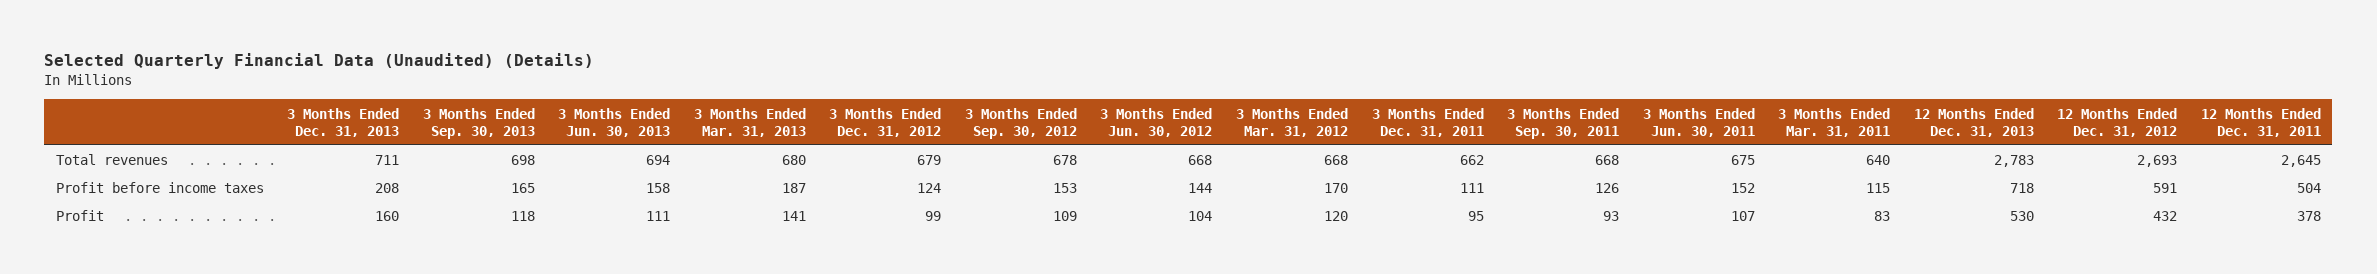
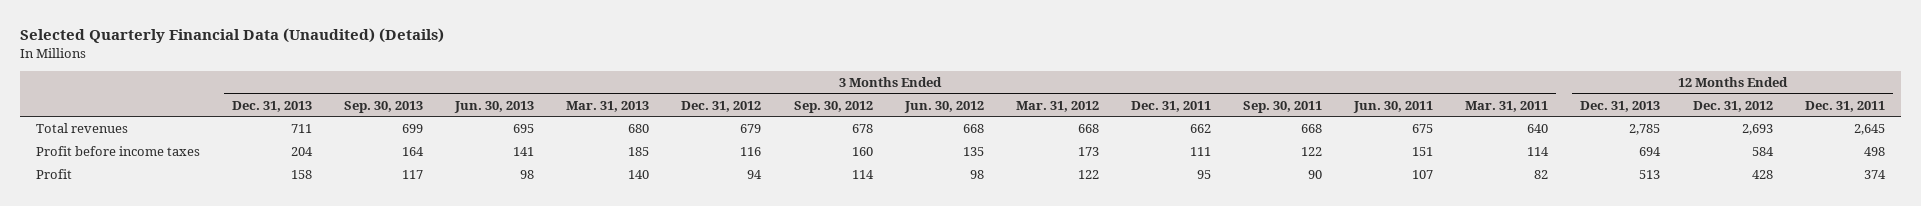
- Total revenues | 711 | 698 | 694 | 680 | 679 | 678 | 668 | 668 | 662 | 668 | 675 | 640 | 2,783 | 2,693 | 2,645
- Profit before income taxes | 208 | 165 | 158 | 187 | 124 | 153 | 144 | 170 | 111 | 126 | 152 | 115 | 718 | 591 | 504
- Profit | 160 | 118 | 111 | 141 | 99 | 109 | 104 | 120 | 95 | 93 | 107 | 83 | 530 | 432 | 378
+ Total revenues | 711 | 699 | 695 | 680 | 679 | 678 | 668 | 668 | 662 | 668 | 675 | 640 | 2,785 | 2,693 | 2,645
+ Profit before income taxes | 204 | 164 | 141 | 185 | 116 | 160 | 135 | 173 | 111 | 122 | 151 | 114 | 694 | 584 | 498
+ Profit | 158 | 117 | 98 | 140 | 94 | 114 | 98 | 122 | 95 | 90 | 107 | 82 | 513 | 428 | 374

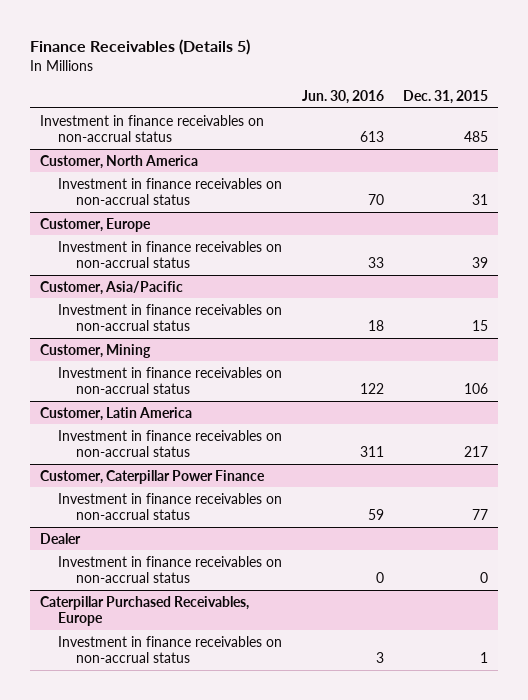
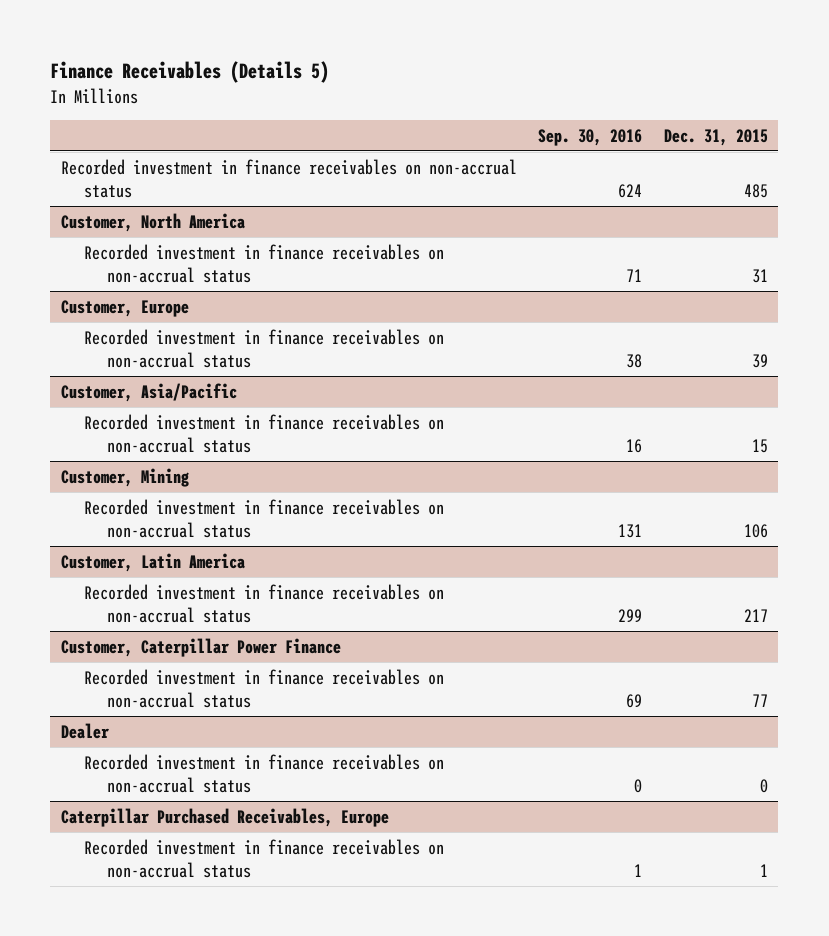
- | Jun. 30, 2016 | Dec. 31, 2015
+ | Sep. 30, 2016 | Dec. 31, 2015
- Investment in finance receivables on non-accrual status | 613 | 485
+ Recorded investment in finance receivables on non-accrual status | 624 | 485
@ Customer, North America
- Investment in finance receivables on non-accrual status | 70 | 31
+ Recorded investment in finance receivables on non-accrual status | 71 | 31
@ Customer, Europe
- Investment in finance receivables on non-accrual status | 33 | 39
+ Recorded investment in finance receivables on non-accrual status | 38 | 39
@ Customer, Asia/Pacific
- Investment in finance receivables on non-accrual status | 18 | 15
+ Recorded investment in finance receivables on non-accrual status | 16 | 15
@ Customer, Mining
- Investment in finance receivables on non-accrual status | 122 | 106
+ Recorded investment in finance receivables on non-accrual status | 131 | 106
@ Customer, Latin America
- Investment in finance receivables on non-accrual status | 311 | 217
+ Recorded investment in finance receivables on non-accrual status | 299 | 217
@ Customer, Caterpillar Power Finance
- Investment in finance receivables on non-accrual status | 59 | 77
+ Recorded investment in finance receivables on non-accrual status | 69 | 77
@ Dealer
- Investment in finance receivables on non-accrual status | 0 | 0
+ Recorded investment in finance receivables on non-accrual status | 0 | 0
@ Caterpillar Purchased Receivables, Europe
- Investment in finance receivables on non-accrual status | 3 | 1
+ Recorded investment in finance receivables on non-accrual status | 1 | 1

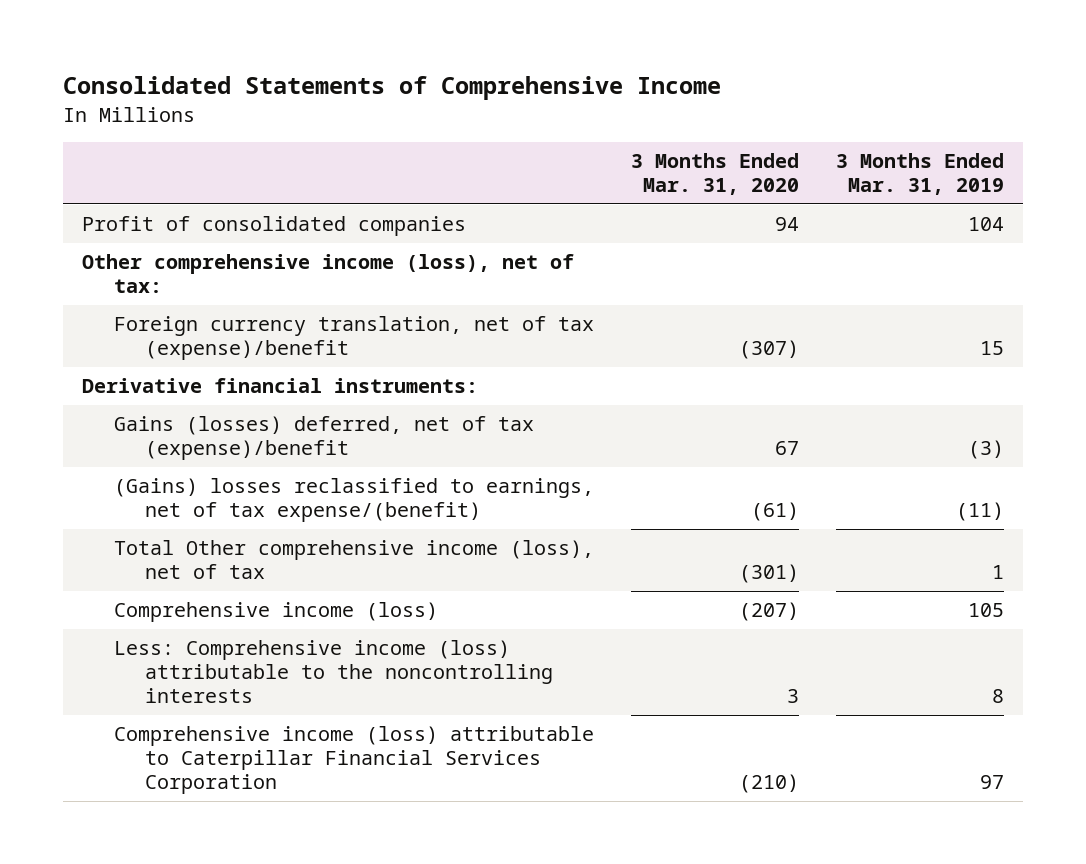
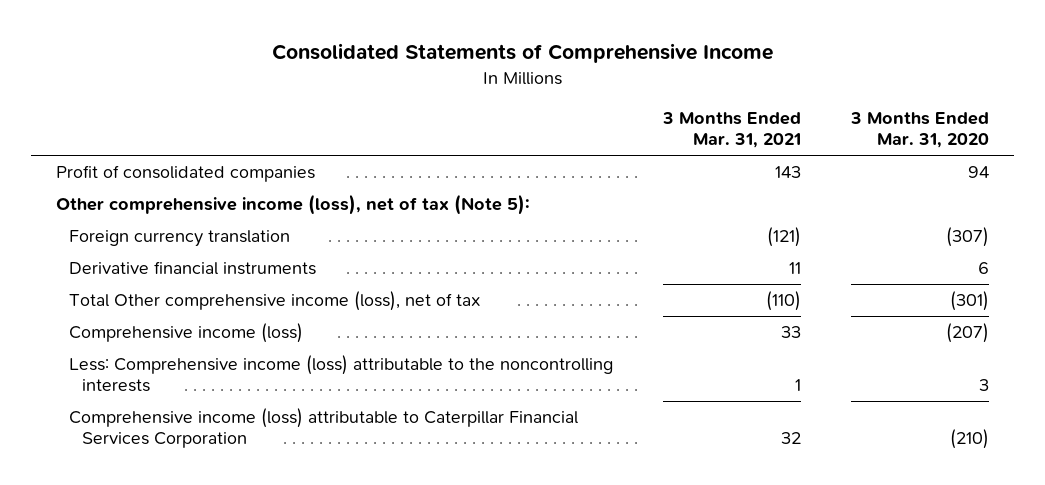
- | 3 Months Ended Mar. 31, 2020 | 3 Months Ended Mar. 31, 2019
+ | 3 Months Ended Mar. 31, 2021 | 3 Months Ended Mar. 31, 2020
- Other comprehensive income (loss), net of tax:
- Foreign currency translation, net of tax (expense)/benefit | (307) | 15
- Derivative financial instruments:
- Gains (losses) deferred, net of tax (expense)/benefit | 67 | (3)
- (Gains) losses reclassified to earnings, net of tax expense/(benefit) | (61) | (11)
+ Other comprehensive income (loss), net of tax (Note 5):
+ Foreign currency translation | (121) | (307)
+ Derivative financial instruments | 11 | 6

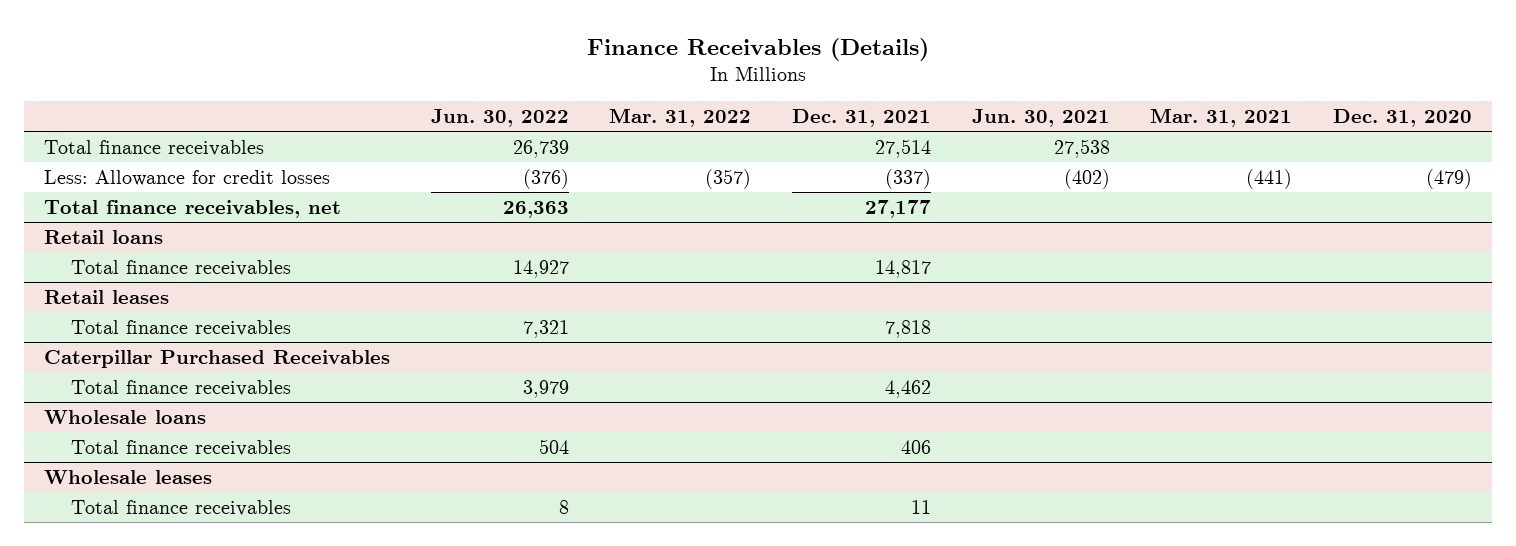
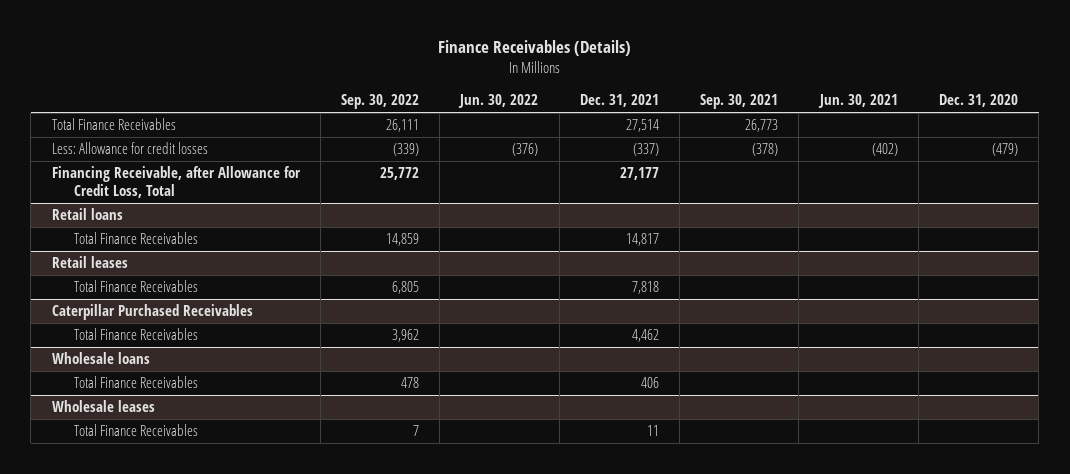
- | Jun. 30, 2022 | Mar. 31, 2022 | Dec. 31, 2021 | Jun. 30, 2021 | Mar. 31, 2021 | Dec. 31, 2020
+ | Sep. 30, 2022 | Jun. 30, 2022 | Dec. 31, 2021 | Sep. 30, 2021 | Jun. 30, 2021 | Dec. 31, 2020
- Total finance receivables | 26,739 | | 27,514 | 27,538 | |
+ Total Finance Receivables | 26,111 | | 27,514 | 26,773 | |
- Total finance receivables, net | 26,363 | | 27,177 | | |
+ Financing Receivable, after Allowance for Credit Loss, Total | 25,772 | | 27,177 | | |
@ Retail loans
- Total finance receivables | 14,927 | | 14,817 | | |
+ Total Finance Receivables | 14,859 | | 14,817 | | |
@ Retail leases
- Total finance receivables | 7,321 | | 7,818 | | |
+ Total Finance Receivables | 6,805 | | 7,818 | | |
@ Caterpillar Purchased Receivables
- Total finance receivables | 3,979 | | 4,462 | | |
+ Total Finance Receivables | 3,962 | | 4,462 | | |
@ Wholesale loans
- Total finance receivables | 504 | | 406 | | |
+ Total Finance Receivables | 478 | | 406 | | |
@ Wholesale leases
- Total finance receivables | 8 | | 11 | | |
+ Total Finance Receivables | 7 | | 11 | | |

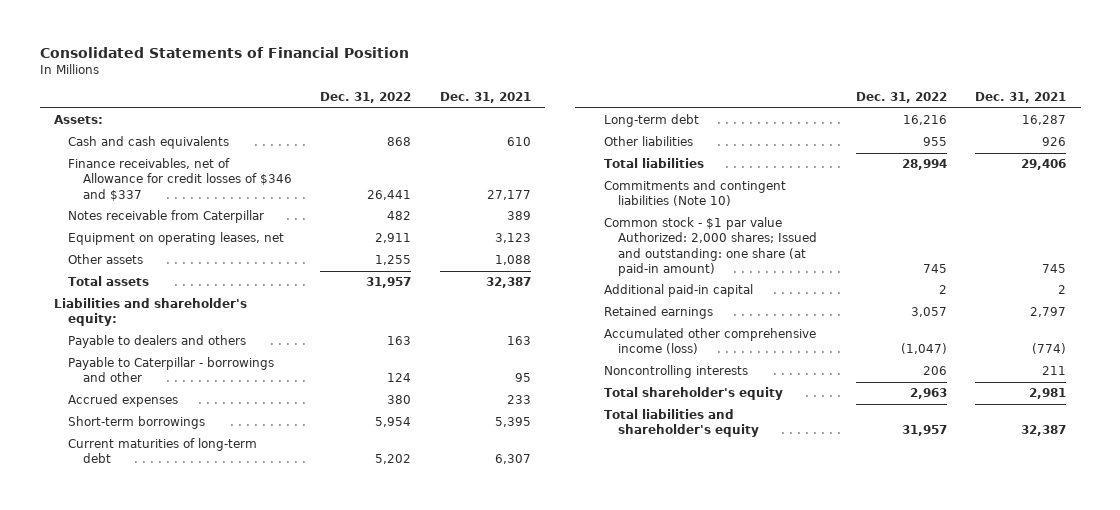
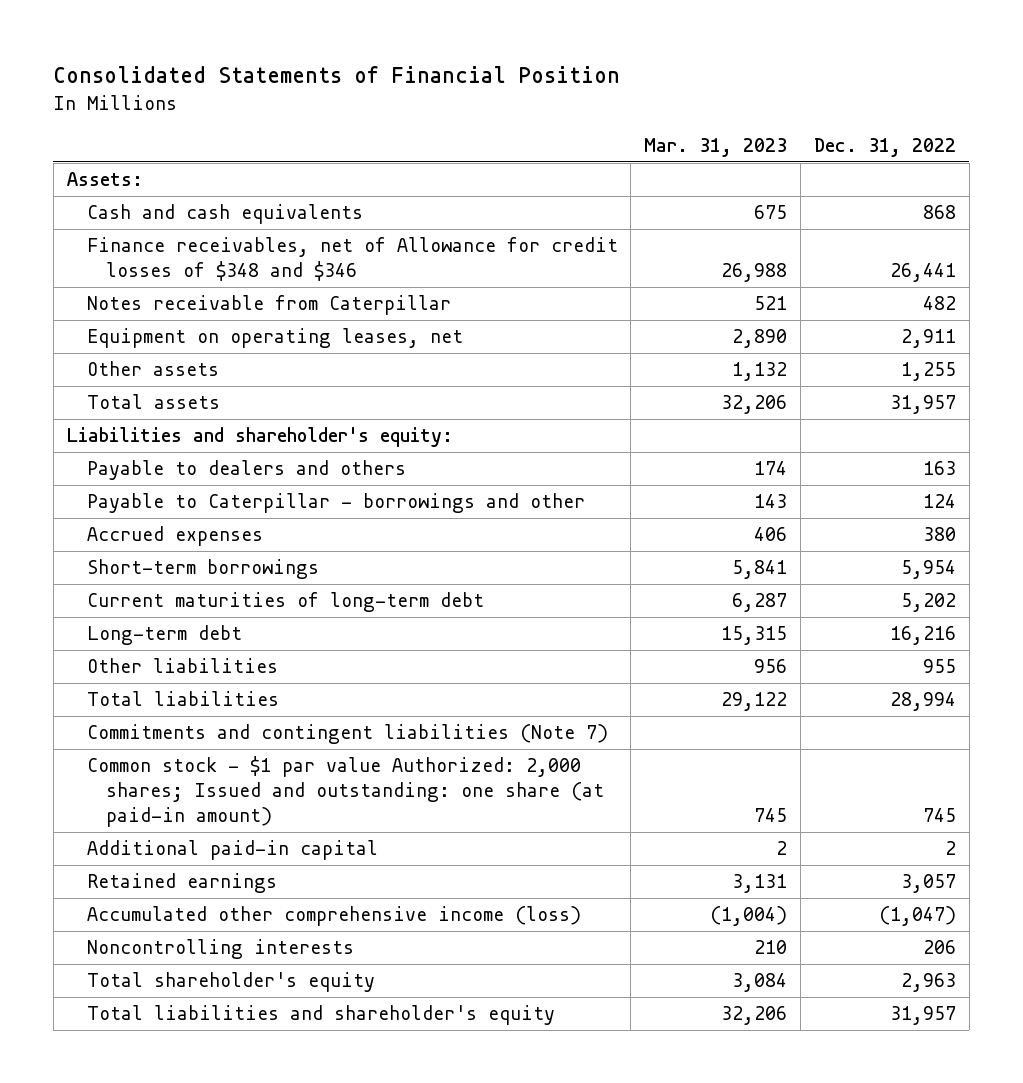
- | Dec. 31, 2022 | Dec. 31, 2021
+ | Mar. 31, 2023 | Dec. 31, 2022
- Finance receivables, net of Allowance for credit losses of $346 and $337 | 26,441 | 27,177
+ Finance receivables, net of Allowance for credit losses of $348 and $346 | 26,988 | 26,441
- Commitments and contingent liabilities (Note 10)
+ Commitments and contingent liabilities (Note 7)

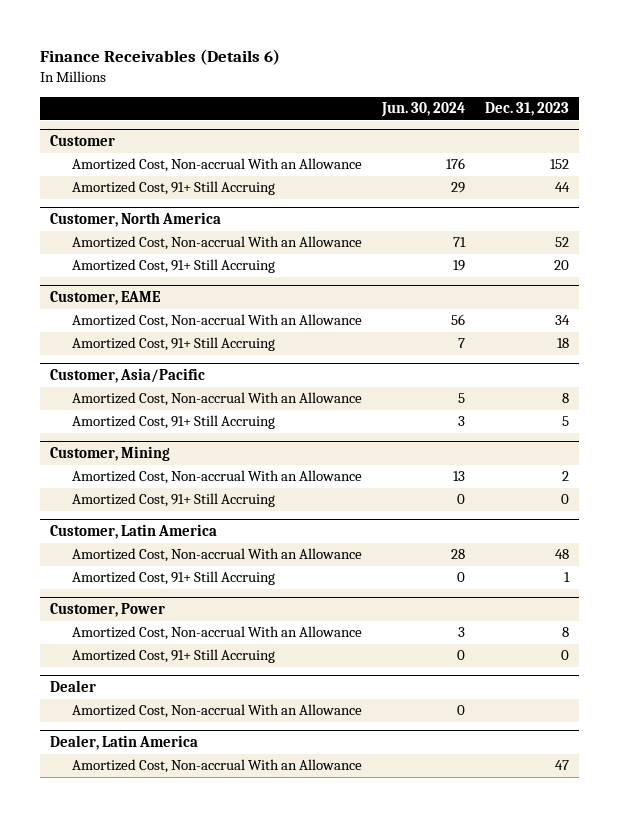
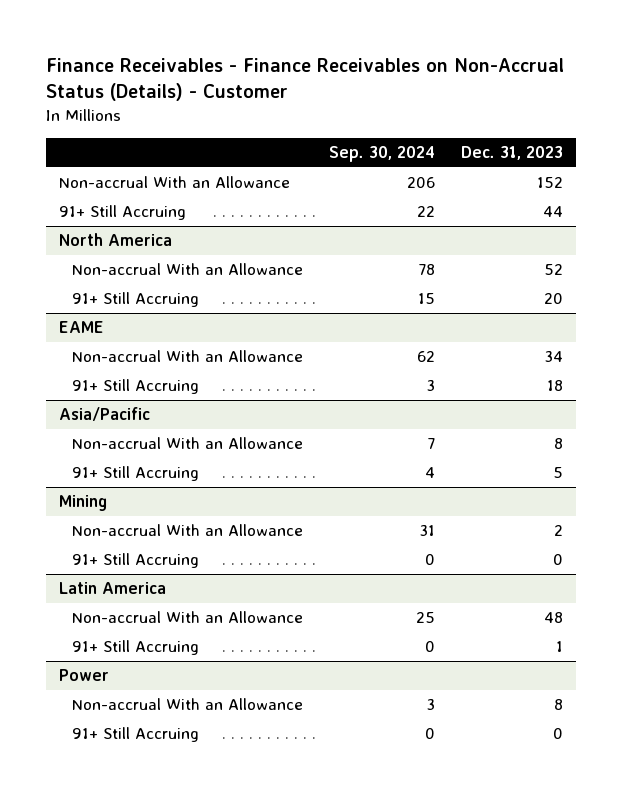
- Finance Receivables (Details 6)
+ Finance Receivables - Finance Receivables on Non-Accrual Status (Details) - Customer
- | Jun. 30, 2024 | Dec. 31, 2023
+ | Sep. 30, 2024 | Dec. 31, 2023
- Customer
- Amortized Cost, Non-accrual With an Allowance | 176 | 152
- Amortized Cost, 91+ Still Accruing | 29 | 44
- Customer, North America
- Amortized Cost, Non-accrual With an Allowance | 71 | 52
- Amortized Cost, 91+ Still Accruing | 19 | 20
- Customer, EAME
- Amortized Cost, Non-accrual With an Allowance | 56 | 34
- Amortized Cost, 91+ Still Accruing | 7 | 18
- Customer, Asia/Pacific
- Amortized Cost, Non-accrual With an Allowance | 5 | 8
- Amortized Cost, 91+ Still Accruing | 3 | 5
- Customer, Mining
- Amortized Cost, Non-accrual With an Allowance | 13 | 2
- Amortized Cost, 91+ Still Accruing | 0 | 0
- Customer, Latin America
- Amortized Cost, Non-accrual With an Allowance | 28 | 48
- Amortized Cost, 91+ Still Accruing | 0 | 1
- Customer, Power
- Amortized Cost, Non-accrual With an Allowance | 3 | 8
- Amortized Cost, 91+ Still Accruing | 0 | 0
- Dealer
- Amortized Cost, Non-accrual With an Allowance | 0 |
- Dealer, Latin America
- Amortized Cost, Non-accrual With an Allowance | | 47
+ Non-accrual With an Allowance | 206 | 152
+ 91+ Still Accruing | 22 | 44
+ North America
+ Non-accrual With an Allowance | 78 | 52
+ 91+ Still Accruing | 15 | 20
+ EAME
+ Non-accrual With an Allowance | 62 | 34
+ 91+ Still Accruing | 3 | 18
+ Asia/Pacific
+ Non-accrual With an Allowance | 7 | 8
+ 91+ Still Accruing | 4 | 5
+ Mining
+ Non-accrual With an Allowance | 31 | 2
+ 91+ Still Accruing | 0 | 0
+ Latin America
+ Non-accrual With an Allowance | 25 | 48
+ 91+ Still Accruing | 0 | 1
+ Power
+ Non-accrual With an Allowance | 3 | 8
+ 91+ Still Accruing | 0 | 0

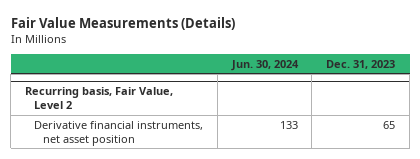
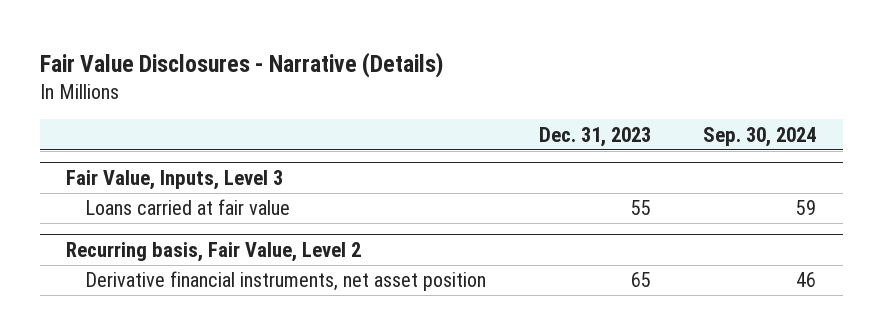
- Fair Value Measurements (Details)
+ Fair Value Disclosures - Narrative (Details)
- | Jun. 30, 2024 | Dec. 31, 2023
+ | Dec. 31, 2023 | Sep. 30, 2024
+ Fair Value, Inputs, Level 3
+ Loans carried at fair value | 55 | 59

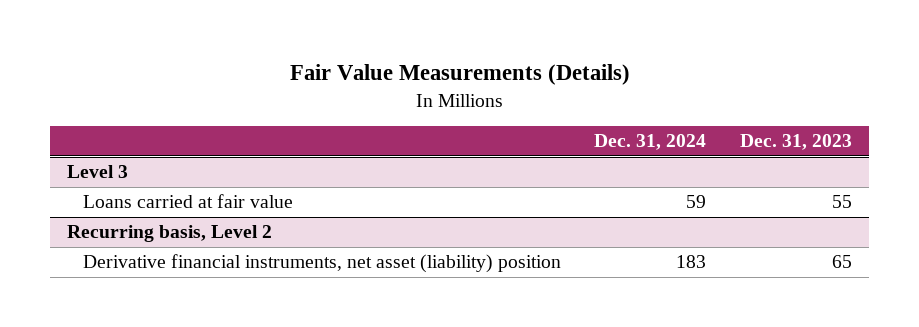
- Fair Value Disclosures - Narrative (Details)
+ Fair Value Measurements (Details)
- | Dec. 31, 2023 | Sep. 30, 2024
+ | Dec. 31, 2024 | Dec. 31, 2023
- Fair Value, Inputs, Level 3
+ Level 3
- Recurring basis, Fair Value, Level 2
- Derivative financial instruments, net asset position | 65 | 46
+ Recurring basis, Level 2
+ Derivative financial instruments, net asset (liability) position | 183 | 65

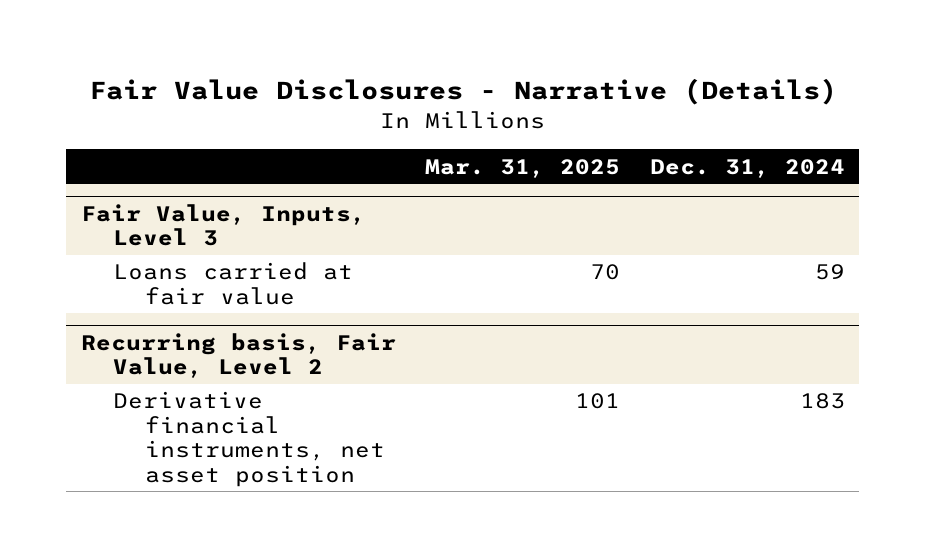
- Fair Value Measurements (Details)
+ Fair Value Disclosures - Narrative (Details)
- | Dec. 31, 2024 | Dec. 31, 2023
+ | Mar. 31, 2025 | Dec. 31, 2024
- Level 3
+ Fair Value, Inputs, Level 3
- Recurring basis, Level 2
- Derivative financial instruments, net asset (liability) position | 183 | 65
+ Recurring basis, Fair Value, Level 2
+ Derivative financial instruments, net asset position | 101 | 183

